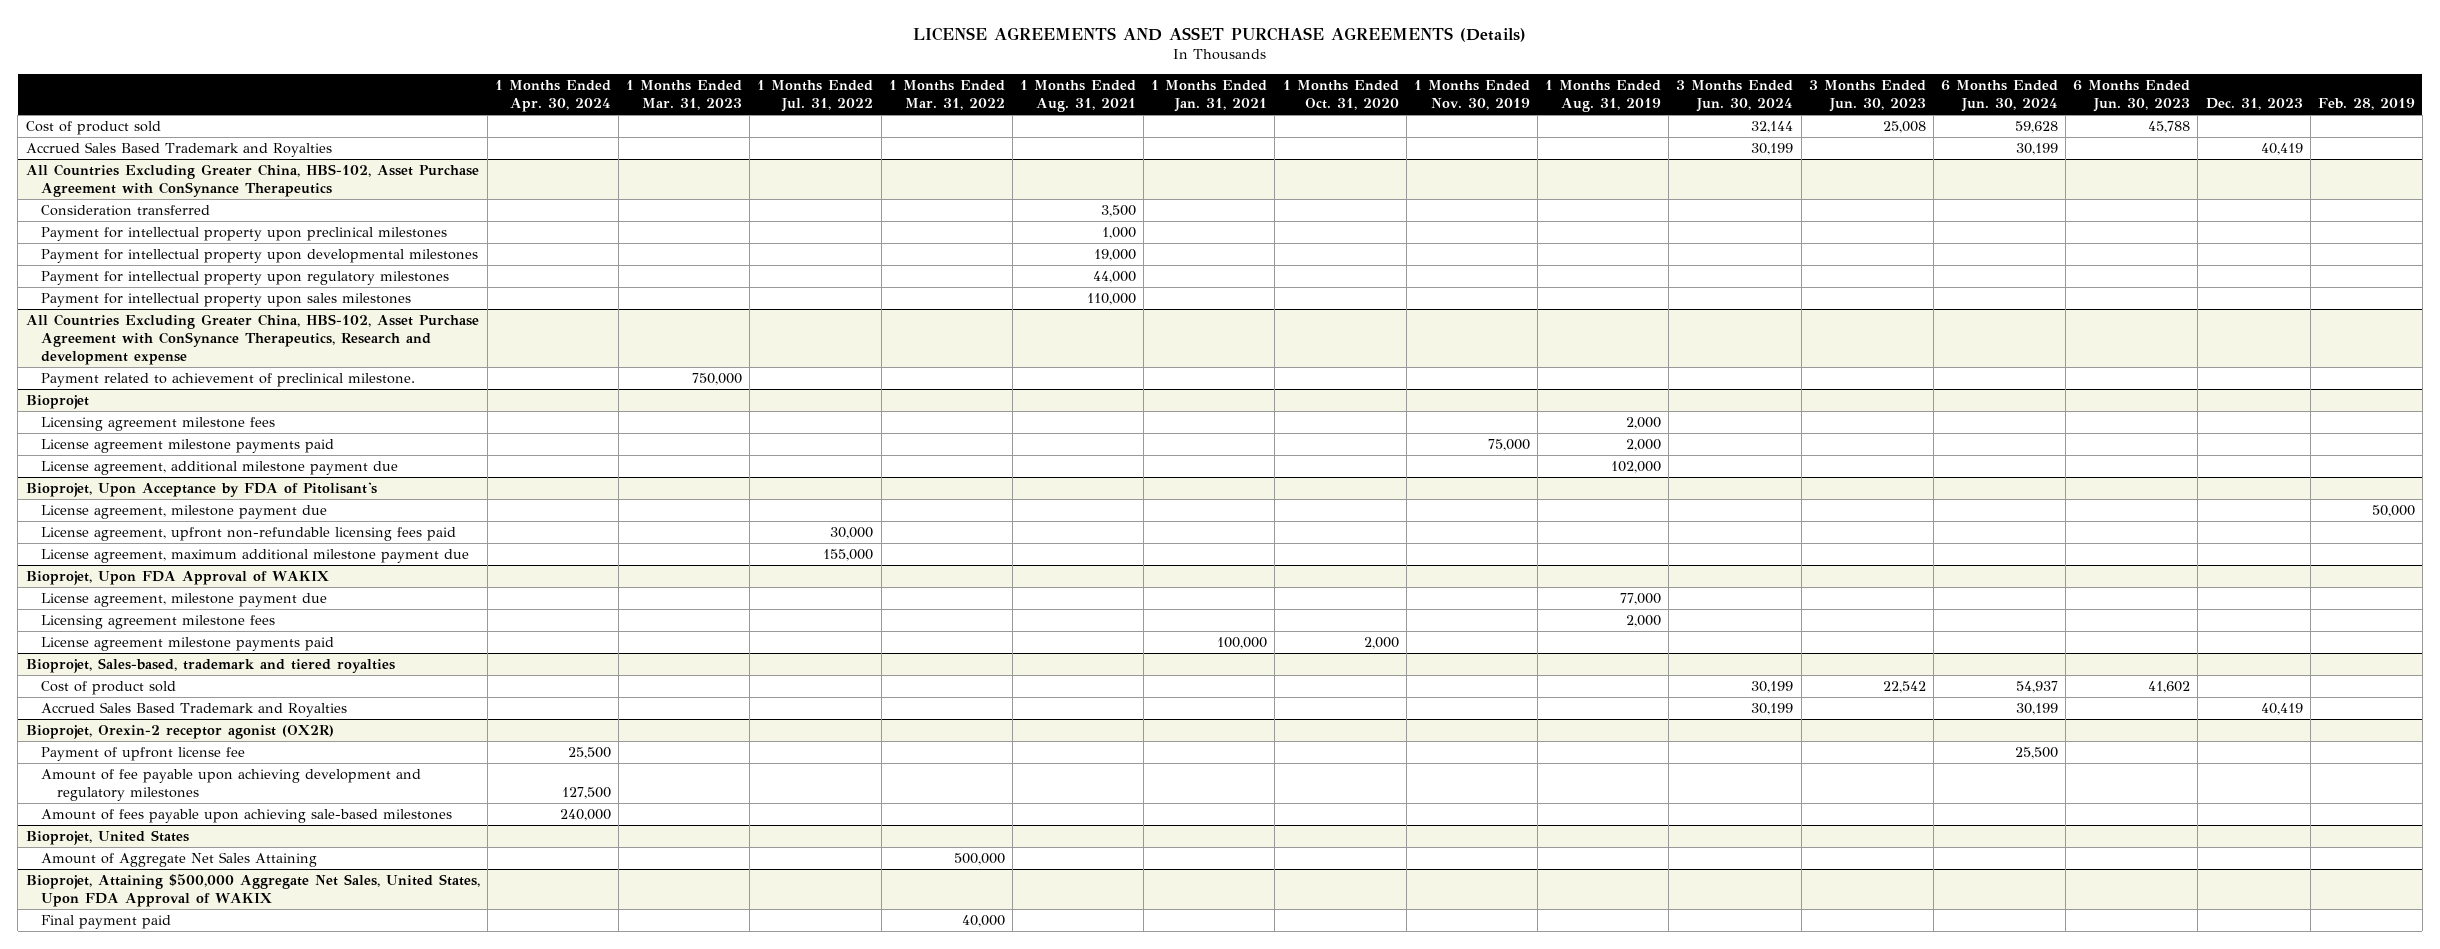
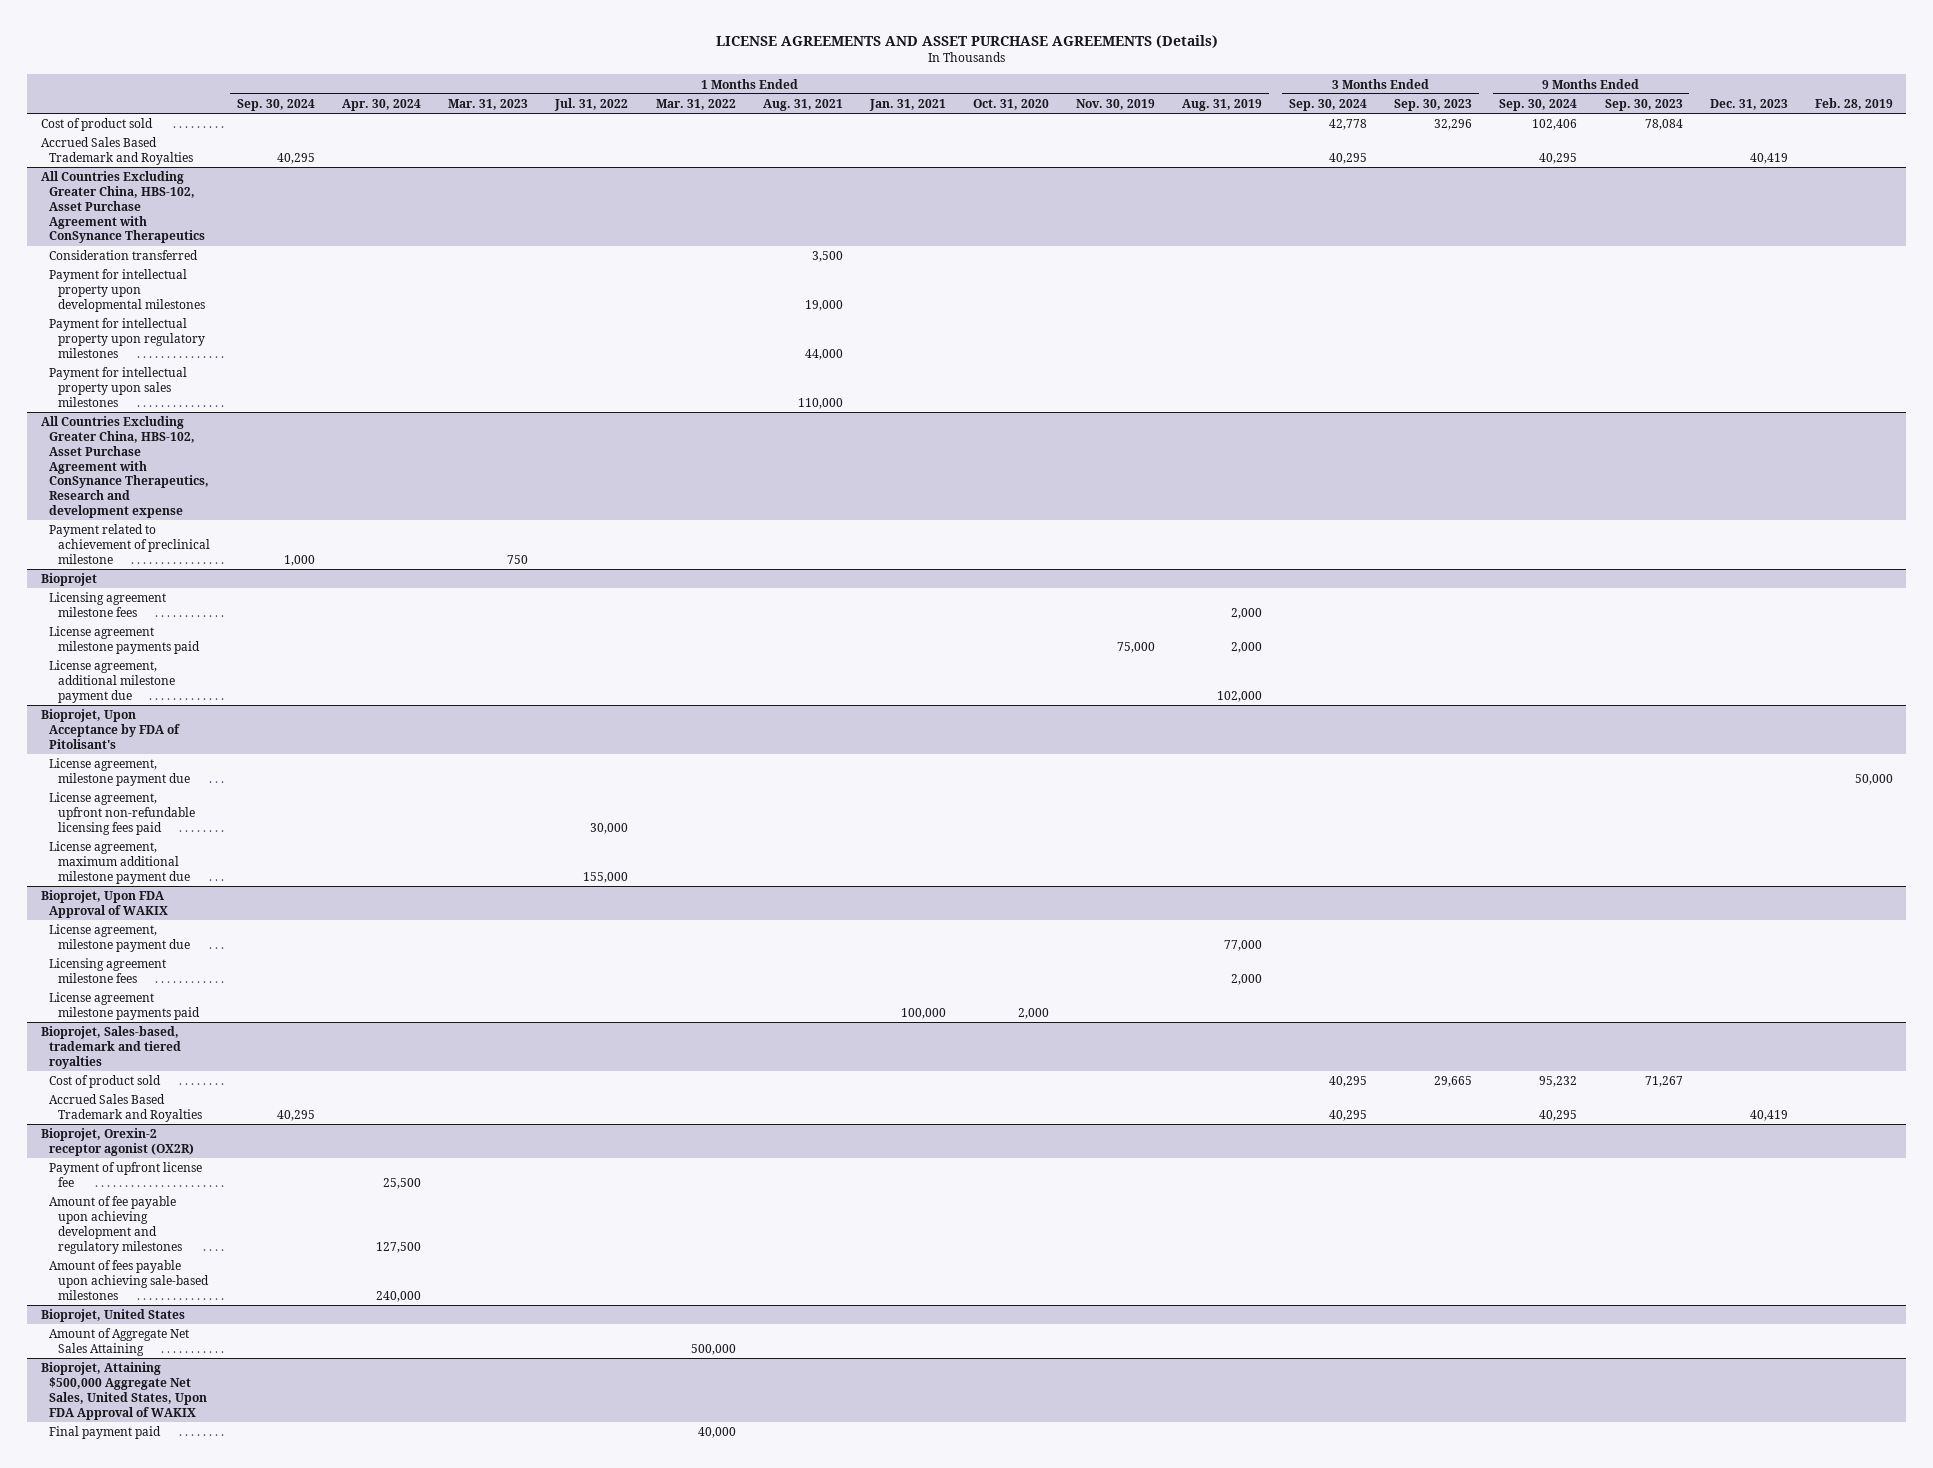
- | 1 Months Ended Apr. 30, 2024 | 1 Months Ended Mar. 31, 2023 | 1 Months Ended Jul. 31, 2022 | 1 Months Ended Mar. 31, 2022 | 1 Months Ended Aug. 31, 2021 | 1 Months Ended Jan. 31, 2021 | 1 Months Ended Oct. 31, 2020 | 1 Months Ended Nov. 30, 2019 | 1 Months Ended Aug. 31, 2019 | 3 Months Ended Jun. 30, 2024 | 3 Months Ended Jun. 30, 2023 | 6 Months Ended Jun. 30, 2024 | 6 Months Ended Jun. 30, 2023 | Dec. 31, 2023 | Feb. 28, 2019
+ | 1 Months Ended Sep. 30, 2024 | 1 Months Ended Apr. 30, 2024 | 1 Months Ended Mar. 31, 2023 | 1 Months Ended Jul. 31, 2022 | 1 Months Ended Mar. 31, 2022 | 1 Months Ended Aug. 31, 2021 | 1 Months Ended Jan. 31, 2021 | 1 Months Ended Oct. 31, 2020 | 1 Months Ended Nov. 30, 2019 | 1 Months Ended Aug. 31, 2019 | 3 Months Ended Sep. 30, 2024 | 3 Months Ended Sep. 30, 2023 | 9 Months Ended Sep. 30, 2024 | 9 Months Ended Sep. 30, 2023 | Dec. 31, 2023 | Feb. 28, 2019
@ All Countries Excluding Greater China, HBS-102, Asset Purchase Agreement with ConSynance Therapeutics
- Payment for intellectual property upon preclinical milestones | | | | | 1,000 | | | | | | | | | |
@ All Countries Excluding Greater China, HBS-102, Asset Purchase Agreement with ConSynance Therapeutics, Research and development expense
- Payment related to achievement of preclinical milestone. | | 750,000 | | | | | | | | | | | | |
+ Payment related to achievement of preclinical milestone | 1,000 | | 750 | | | | | | | | | | | | |

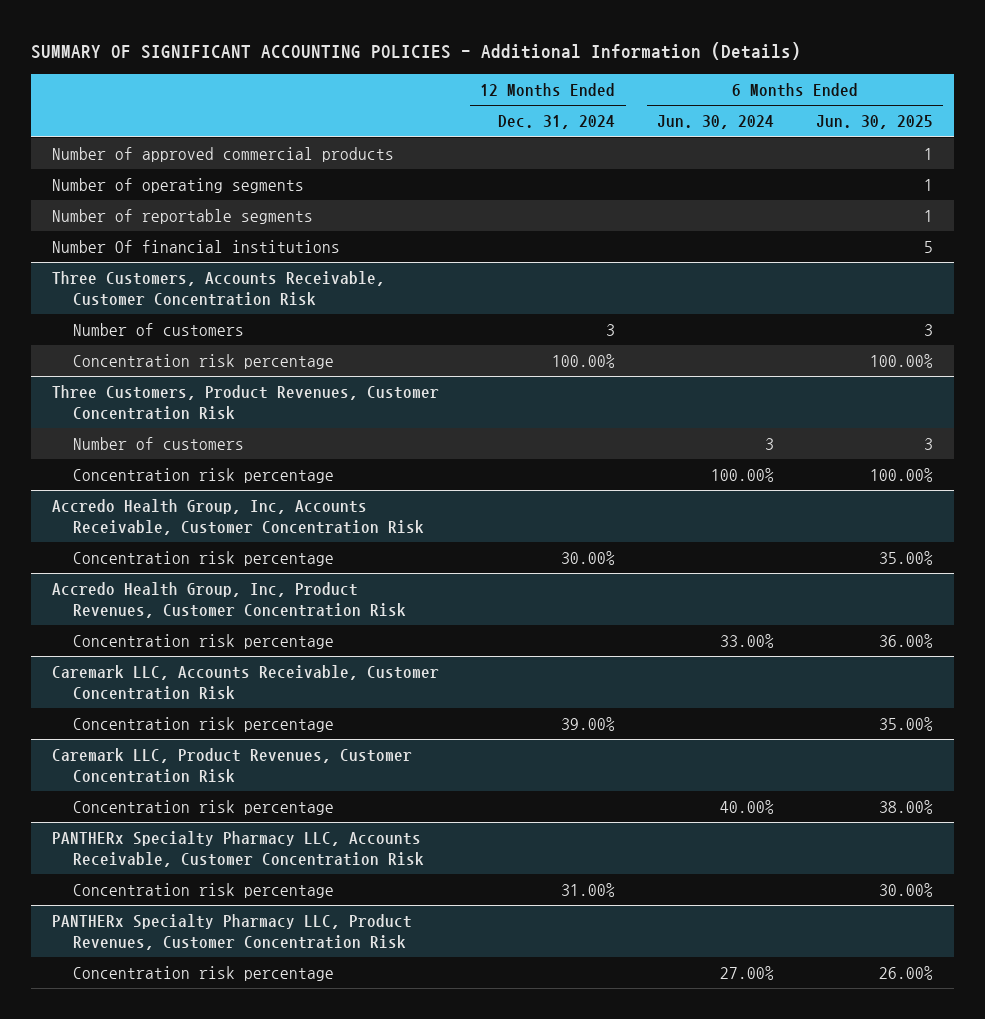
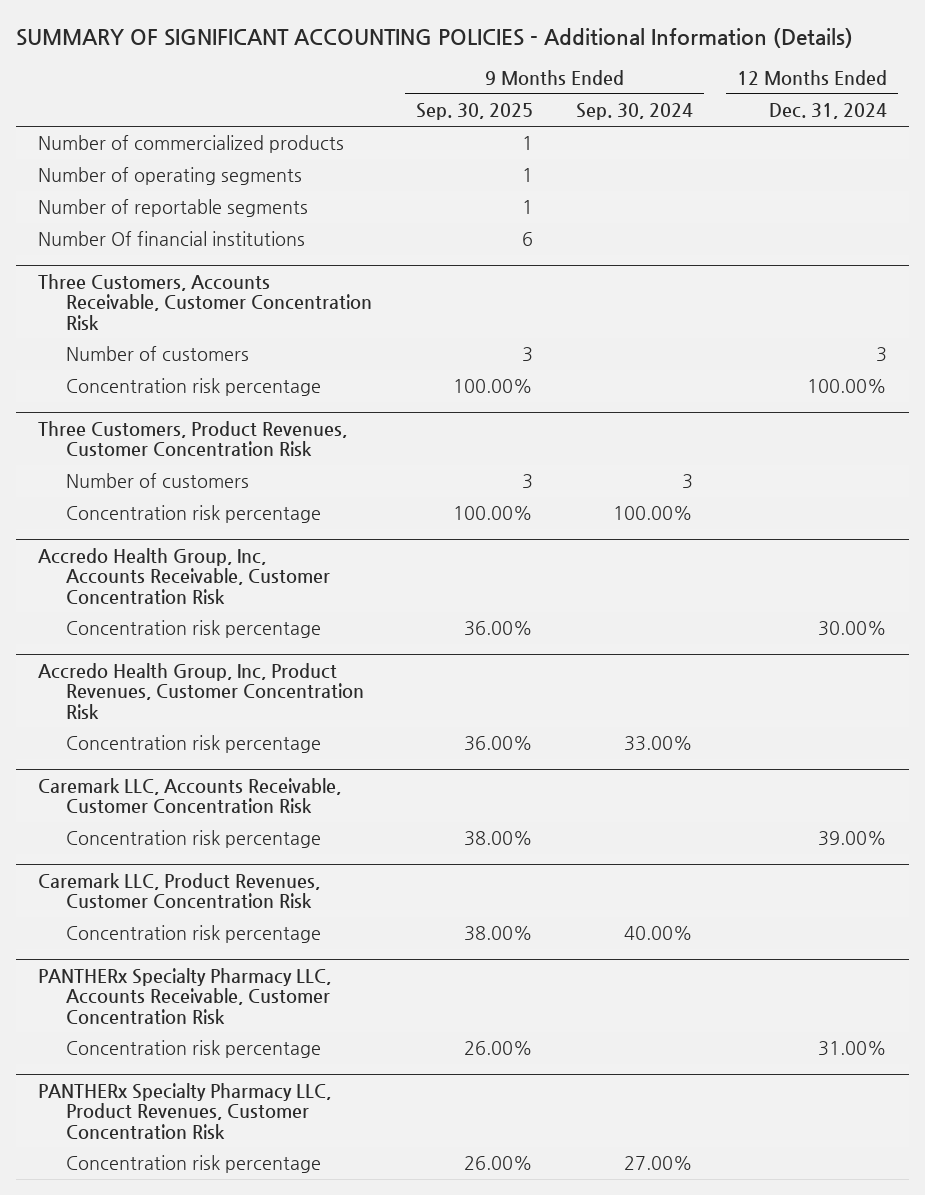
- | 12 Months Ended Dec. 31, 2024 | 6 Months Ended Jun. 30, 2024 | 6 Months Ended Jun. 30, 2025
+ | 9 Months Ended Sep. 30, 2025 | 9 Months Ended Sep. 30, 2024 | 12 Months Ended Dec. 31, 2024
- Number of approved commercial products | | | 1
+ Number of commercialized products | 1 | |

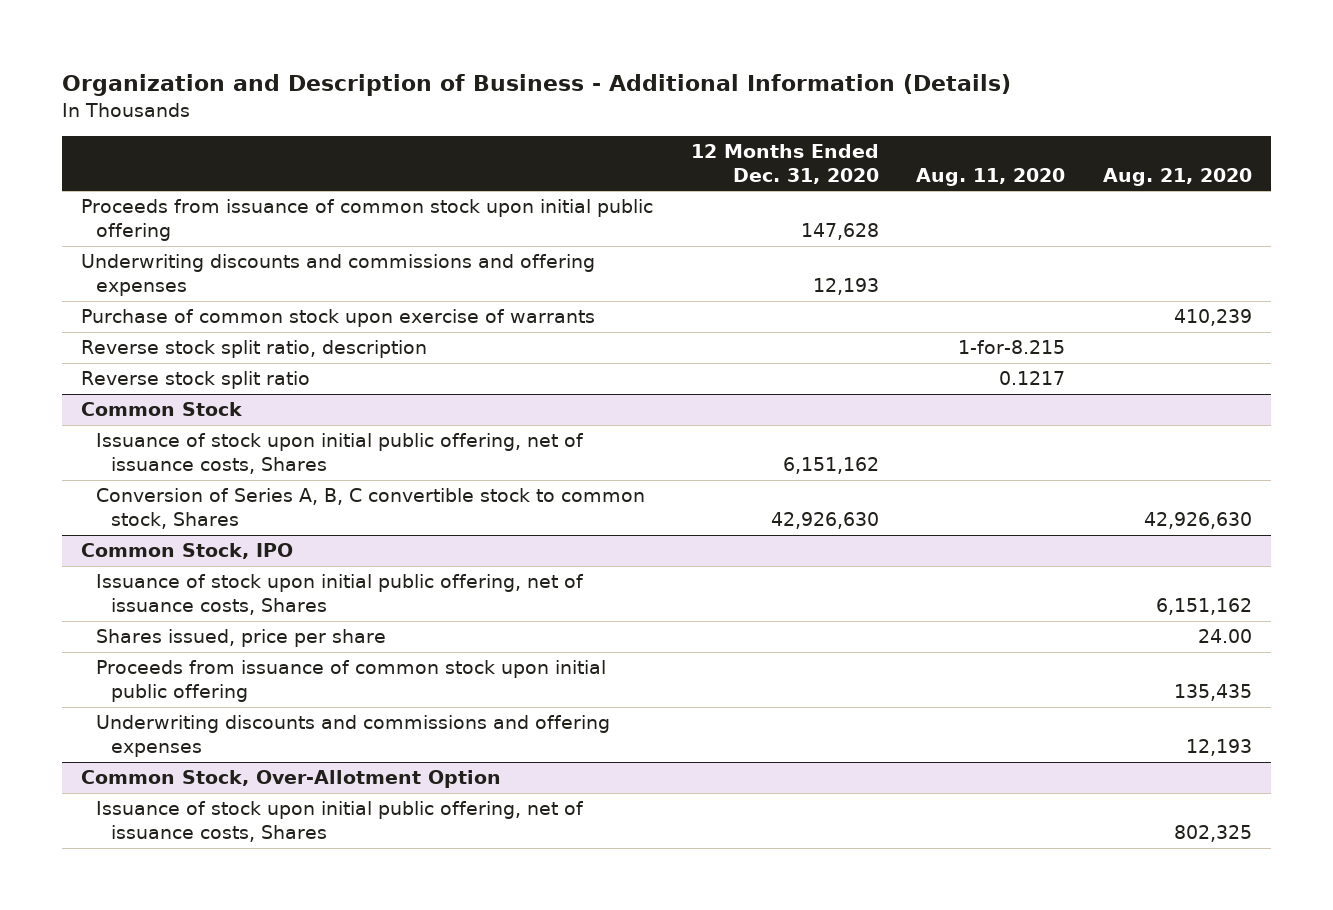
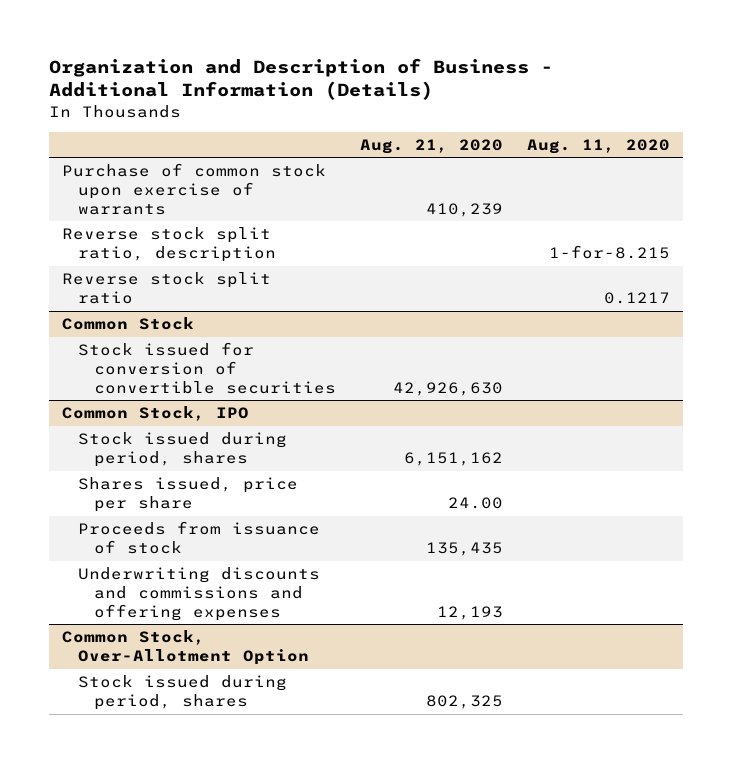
- | 12 Months Ended Dec. 31, 2020 | Aug. 11, 2020 | Aug. 21, 2020
+ | Aug. 21, 2020 | Aug. 11, 2020
- Proceeds from issuance of common stock upon initial public offering | 147,628 | |
- Underwriting discounts and commissions and offering expenses | 12,193 | |
@ Common Stock
- Issuance of stock upon initial public offering, net of issuance costs, Shares | 6,151,162 | |
- Conversion of Series A, B, C convertible stock to common stock, Shares | 42,926,630 | | 42,926,630
+ Stock issued for conversion of convertible securities | 42,926,630 |
@ Common Stock, IPO
- Issuance of stock upon initial public offering, net of issuance costs, Shares | | | 6,151,162
+ Stock issued during period, shares | 6,151,162 |
- Proceeds from issuance of common stock upon initial public offering | | | 135,435
+ Proceeds from issuance of stock | 135,435 |
@ Common Stock, Over-Allotment Option
- Issuance of stock upon initial public offering, net of issuance costs, Shares | | | 802,325
+ Stock issued during period, shares | 802,325 |

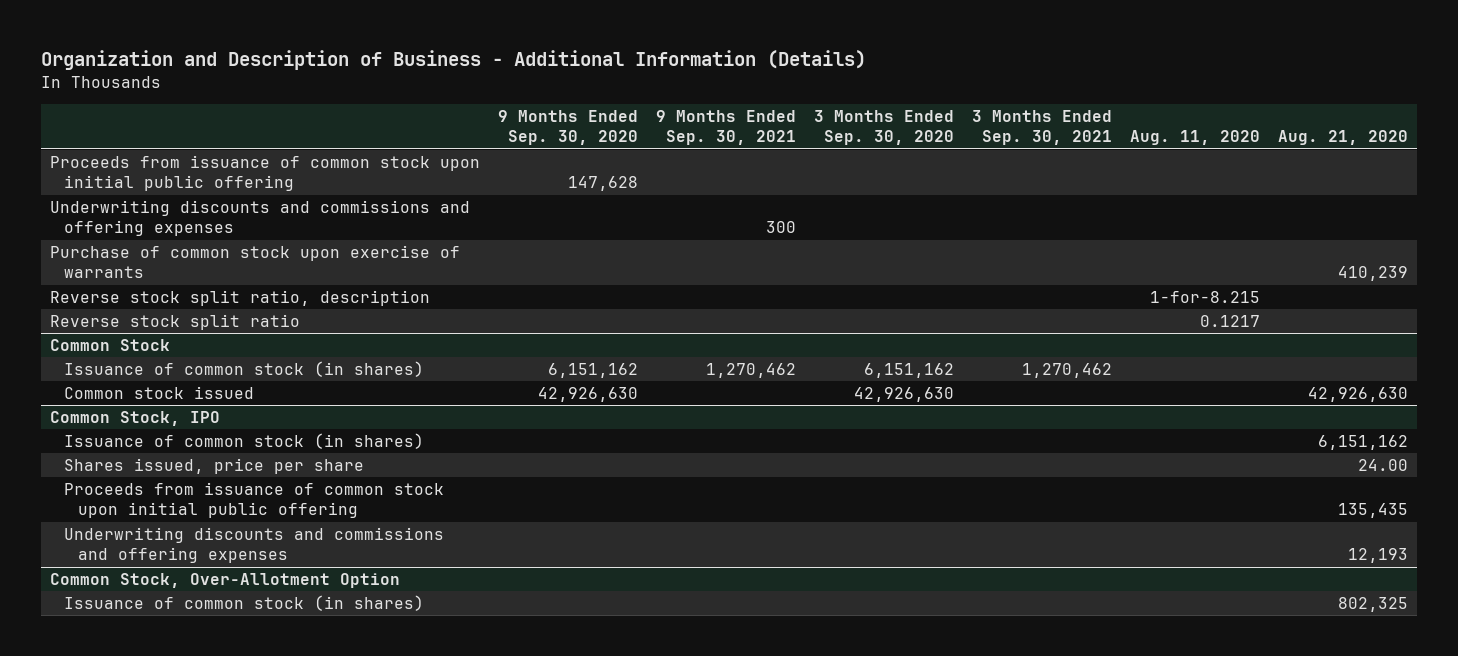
- | Aug. 21, 2020 | Aug. 11, 2020
+ | 9 Months Ended Sep. 30, 2020 | 9 Months Ended Sep. 30, 2021 | 3 Months Ended Sep. 30, 2020 | 3 Months Ended Sep. 30, 2021 | Aug. 11, 2020 | Aug. 21, 2020
+ Proceeds from issuance of common stock upon initial public offering | 147,628 | | | | |
+ Underwriting discounts and commissions and offering expenses | | 300 | | | |
@ Common Stock
- Stock issued for conversion of convertible securities | 42,926,630 |
+ Issuance of common stock (in shares) | 6,151,162 | 1,270,462 | 6,151,162 | 1,270,462 | |
+ Common stock issued | 42,926,630 | | 42,926,630 | | | 42,926,630
@ Common Stock, IPO
- Stock issued during period, shares | 6,151,162 |
+ Issuance of common stock (in shares) | | | | | | 6,151,162
- Proceeds from issuance of stock | 135,435 |
+ Proceeds from issuance of common stock upon initial public offering | | | | | | 135,435
@ Common Stock, Over-Allotment Option
- Stock issued during period, shares | 802,325 |
+ Issuance of common stock (in shares) | | | | | | 802,325

